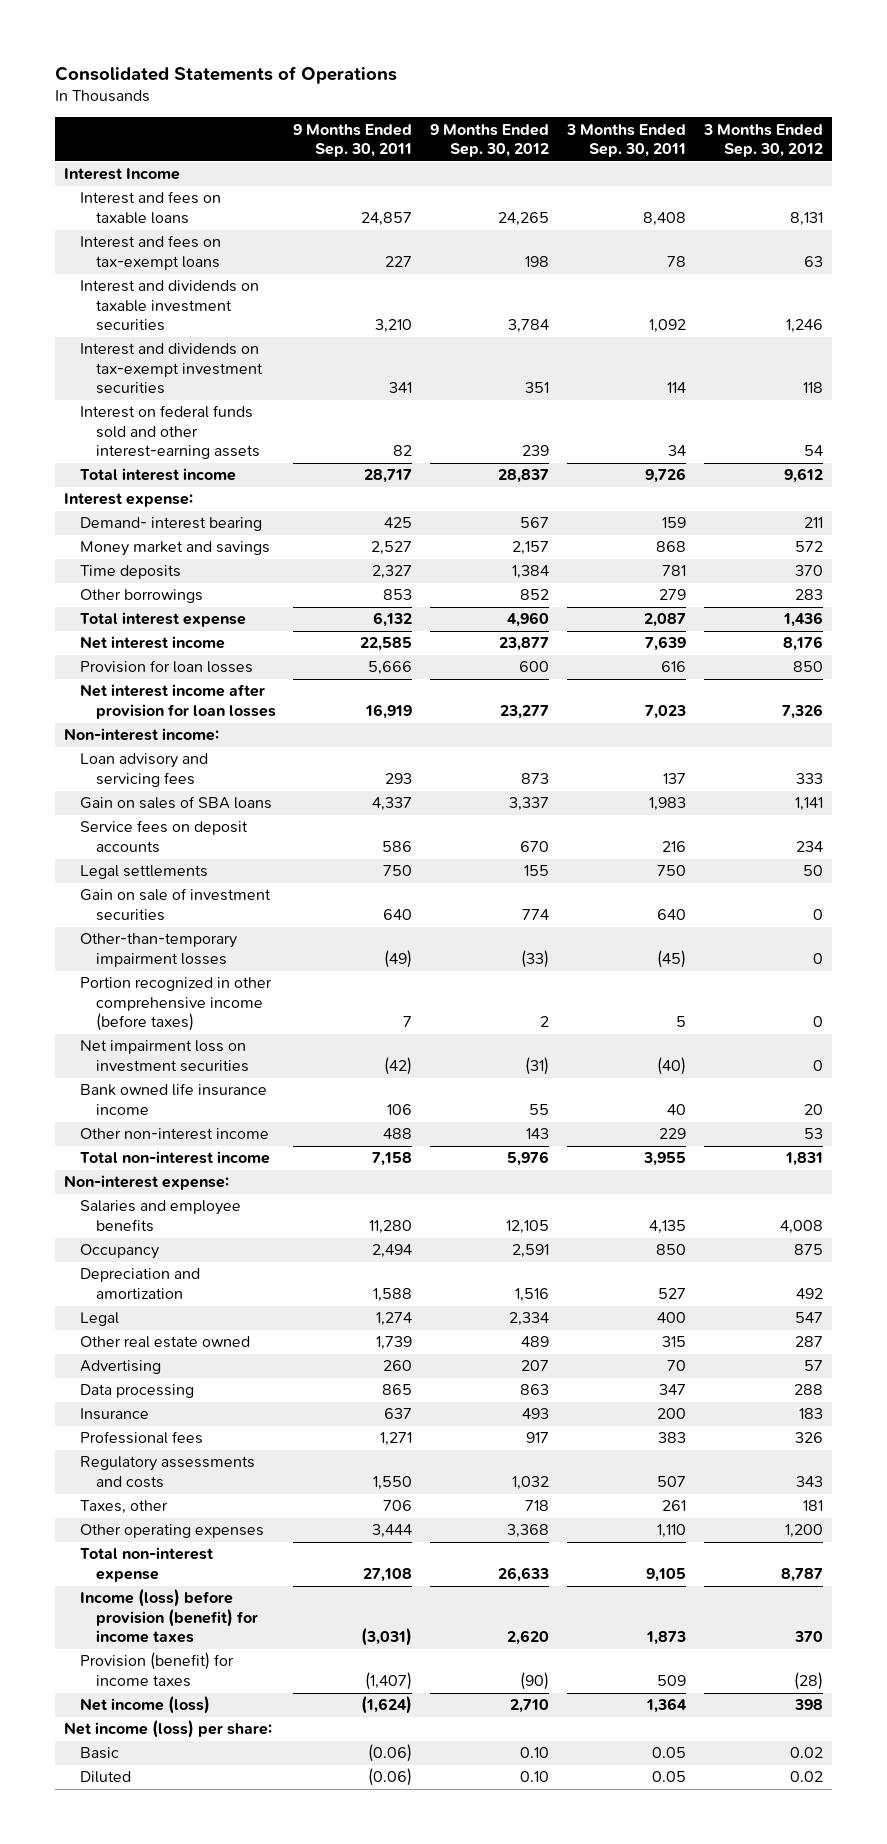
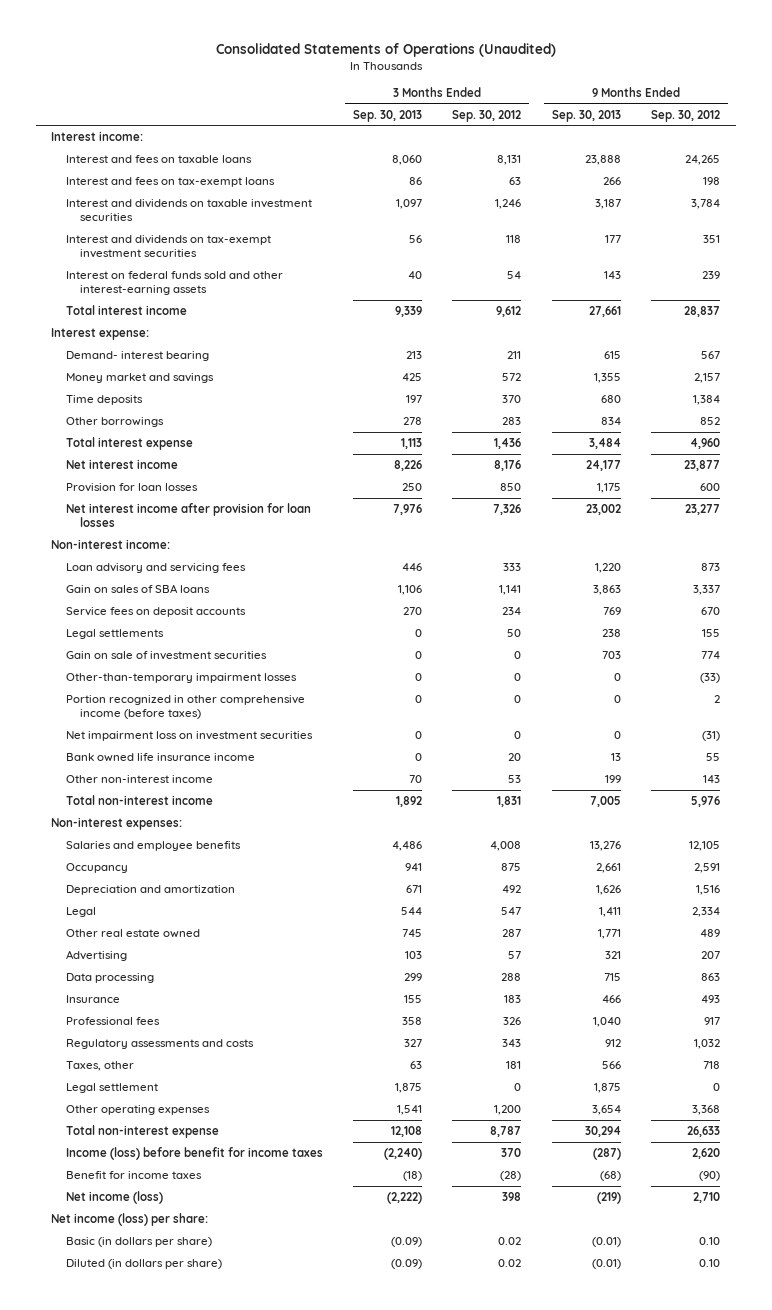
- Consolidated Statements of Operations
+ Consolidated Statements of Operations (Unaudited)
- | 9 Months Ended Sep. 30, 2011 | 9 Months Ended Sep. 30, 2012 | 3 Months Ended Sep. 30, 2011 | 3 Months Ended Sep. 30, 2012
+ | 3 Months Ended Sep. 30, 2013 | 3 Months Ended Sep. 30, 2012 | 9 Months Ended Sep. 30, 2013 | 9 Months Ended Sep. 30, 2012
- Interest Income
+ Interest income:
- Non-interest expense:
+ Non-interest expenses:
+ Legal settlement | 1,875 | 0 | 1,875 | 0
- Income (loss) before provision (benefit) for income taxes | (3,031) | 2,620 | 1,873 | 370
- Provision (benefit) for income taxes | (1,407) | (90) | 509 | (28)
+ Income (loss) before benefit for income taxes | (2,240) | 370 | (287) | 2,620
+ Benefit for income taxes | (18) | (28) | (68) | (90)
- Basic | (0.06) | 0.10 | 0.05 | 0.02
- Diluted | (0.06) | 0.10 | 0.05 | 0.02
+ Basic (in dollars per share) | (0.09) | 0.02 | (0.01) | 0.10
+ Diluted (in dollars per share) | (0.09) | 0.02 | (0.01) | 0.10

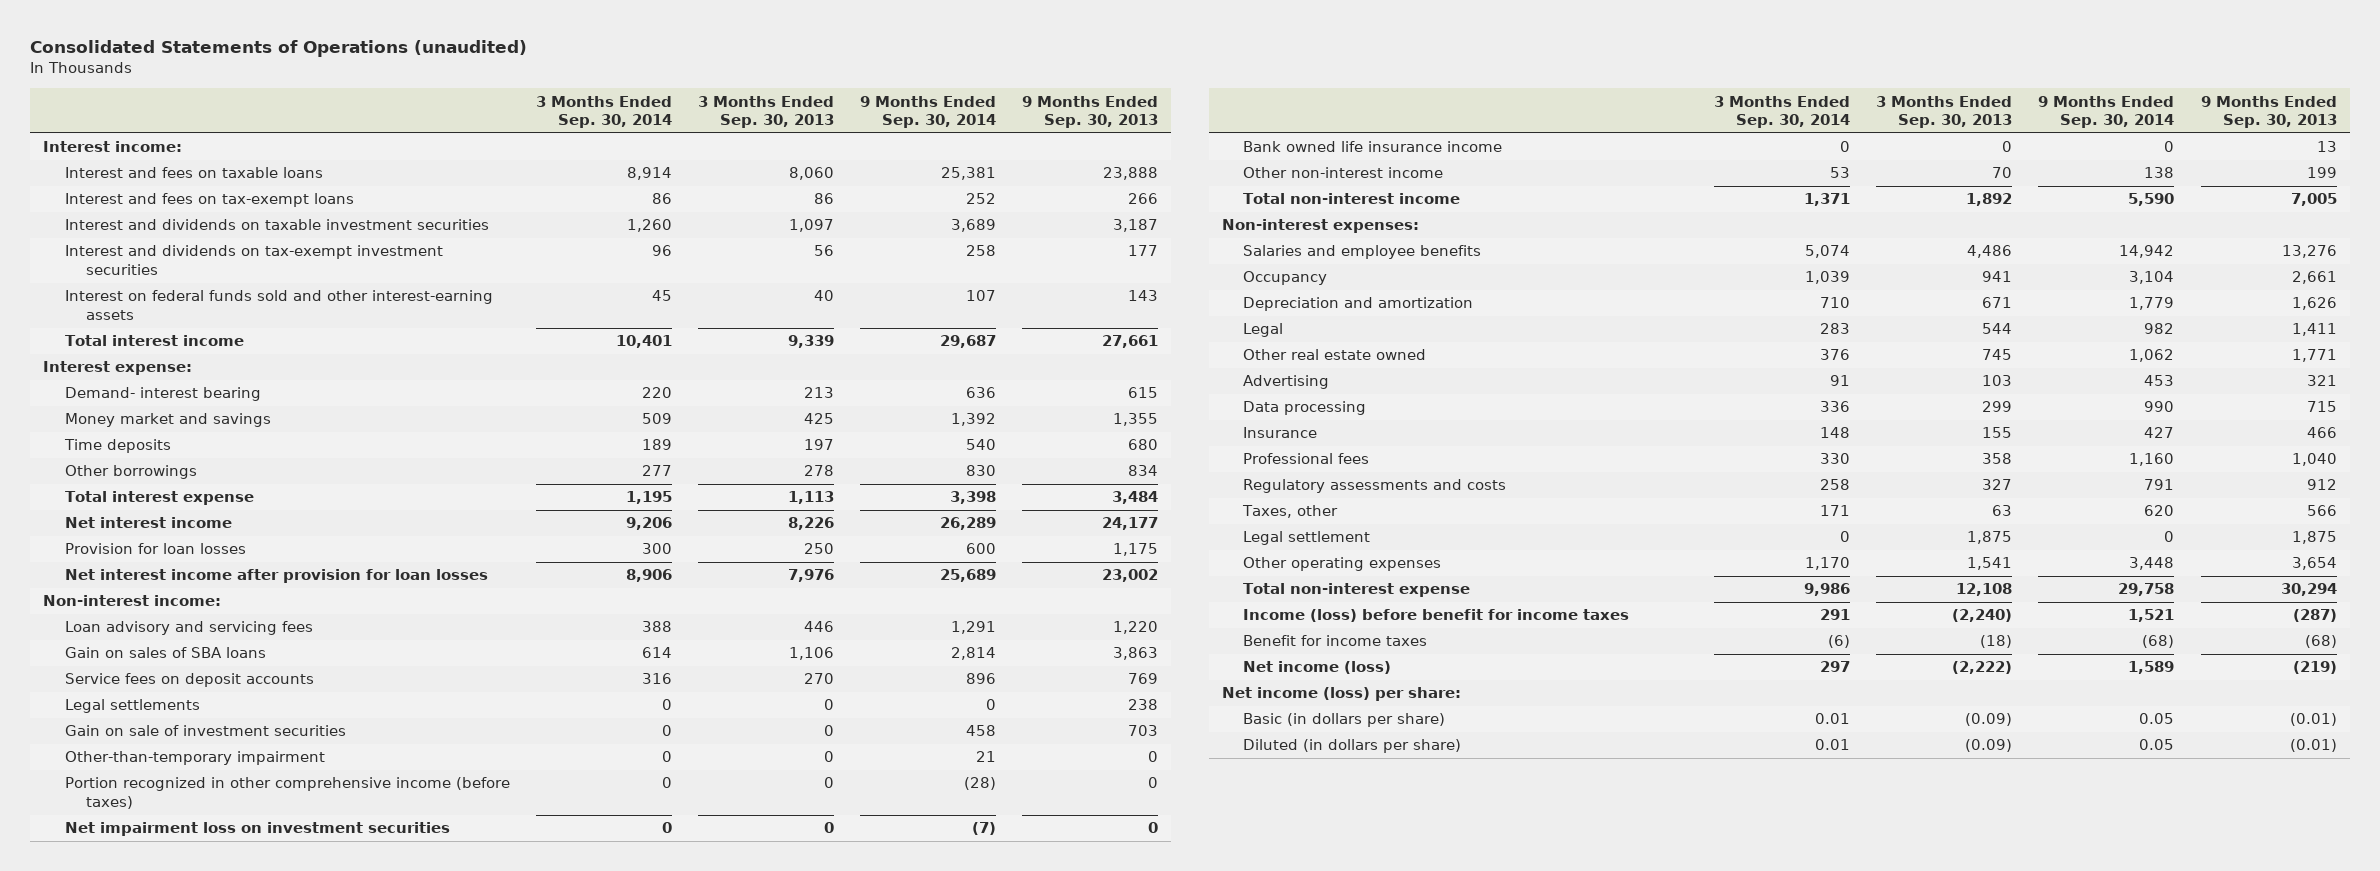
- Consolidated Statements of Operations (Unaudited)
+ Consolidated Statements of Operations (unaudited)
- | 3 Months Ended Sep. 30, 2013 | 3 Months Ended Sep. 30, 2012 | 9 Months Ended Sep. 30, 2013 | 9 Months Ended Sep. 30, 2012
+ | 3 Months Ended Sep. 30, 2014 | 3 Months Ended Sep. 30, 2013 | 9 Months Ended Sep. 30, 2014 | 9 Months Ended Sep. 30, 2013
- Other-than-temporary impairment losses | 0 | 0 | 0 | (33)
+ Other-than-temporary impairment | 0 | 0 | 21 | 0

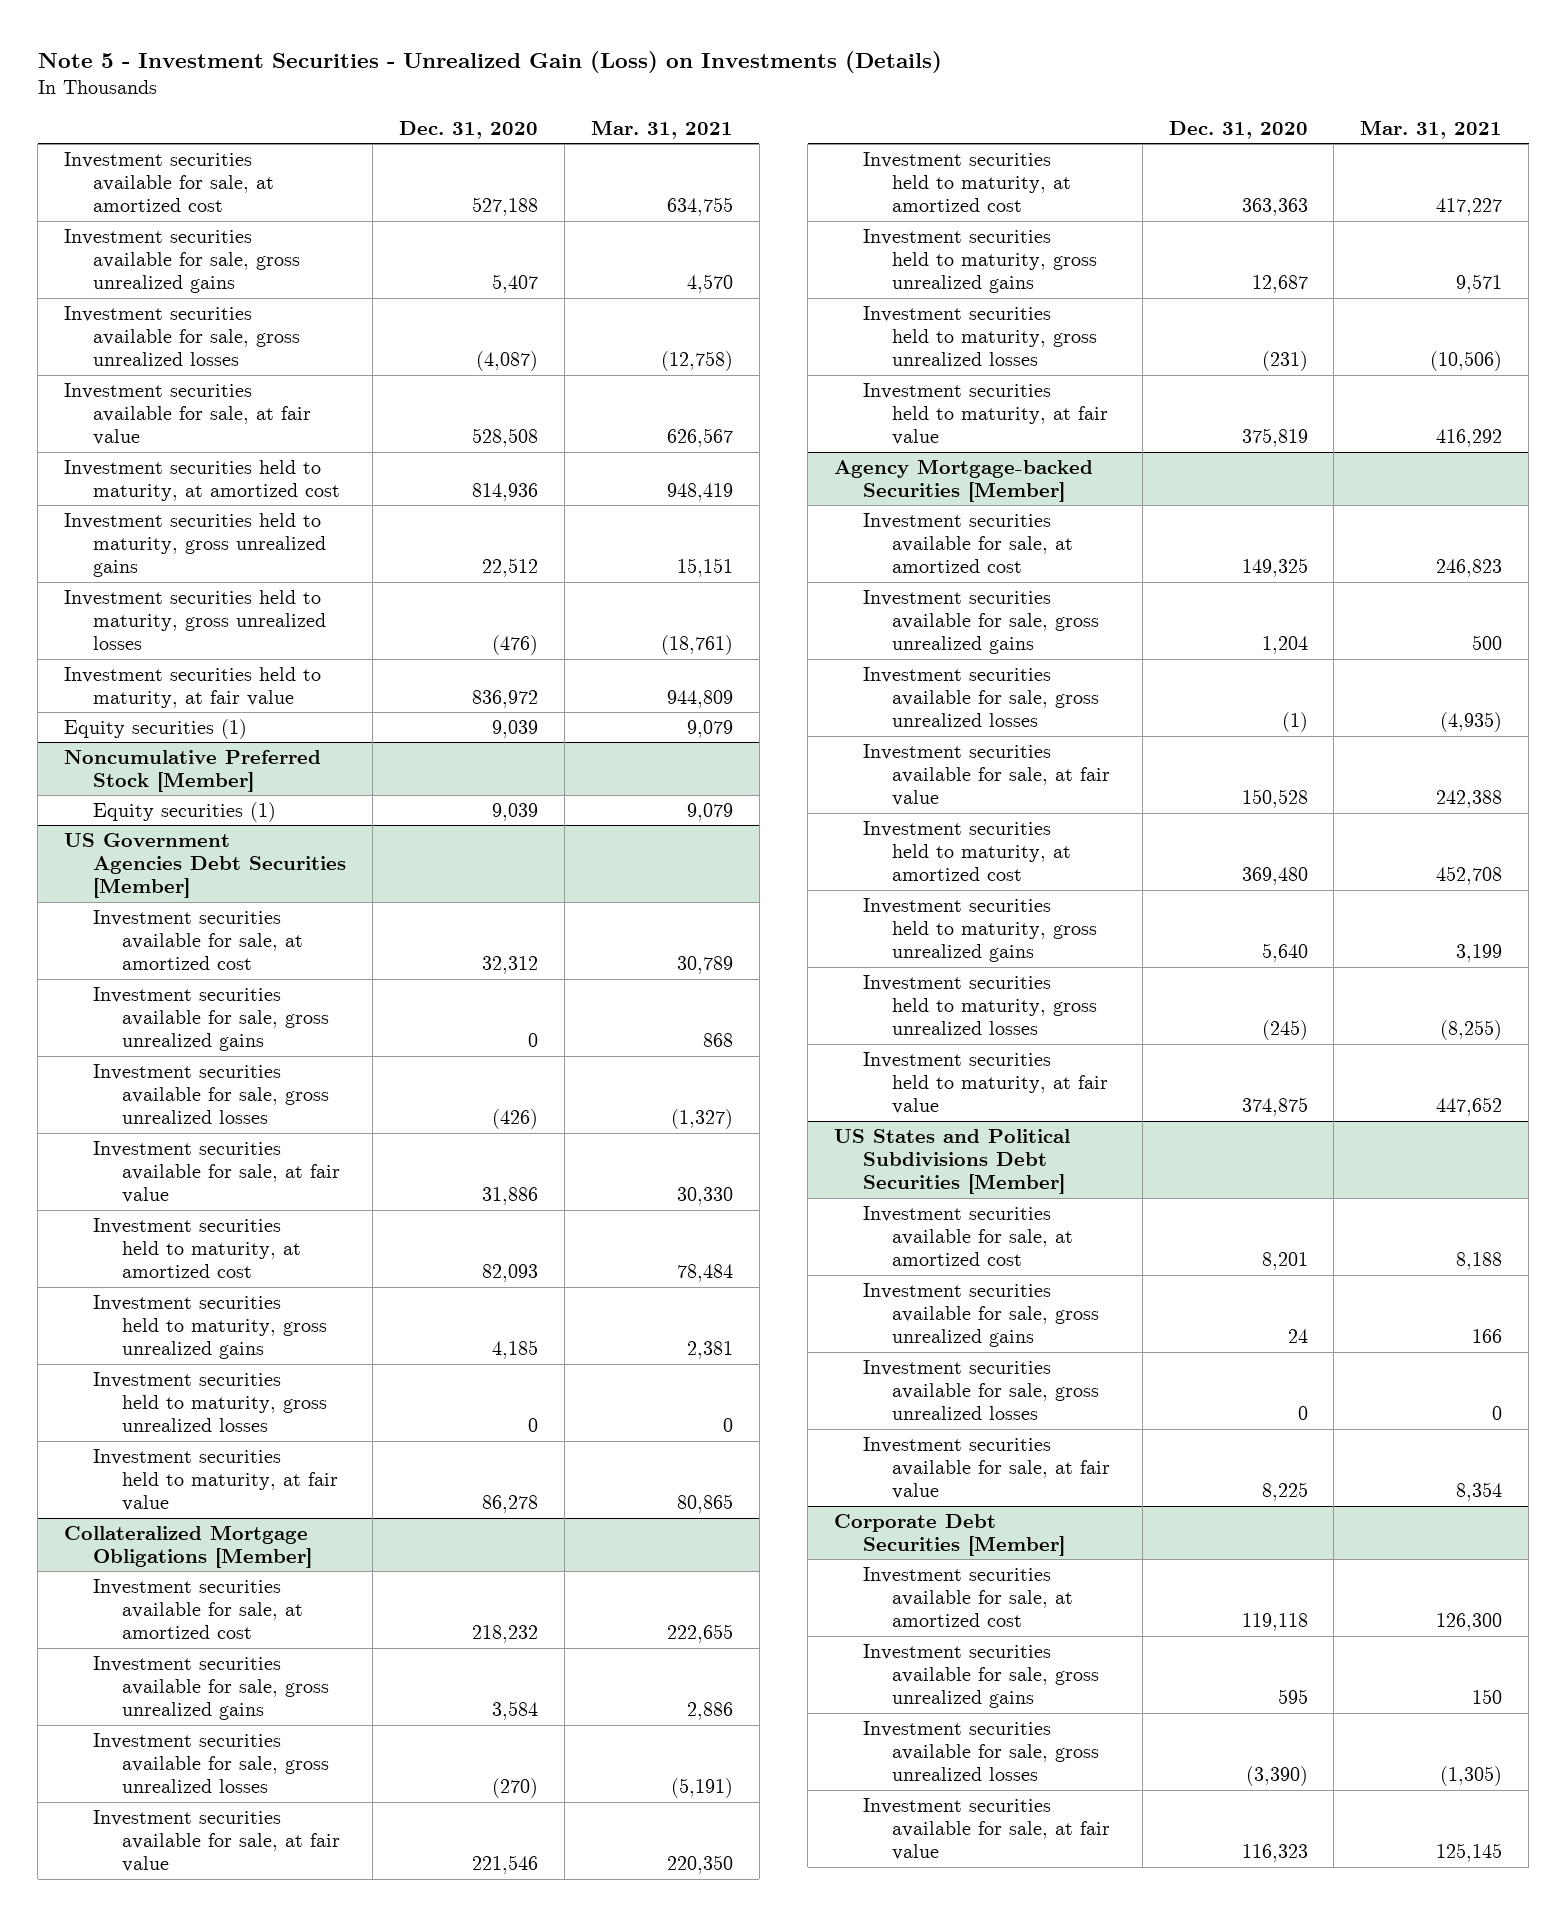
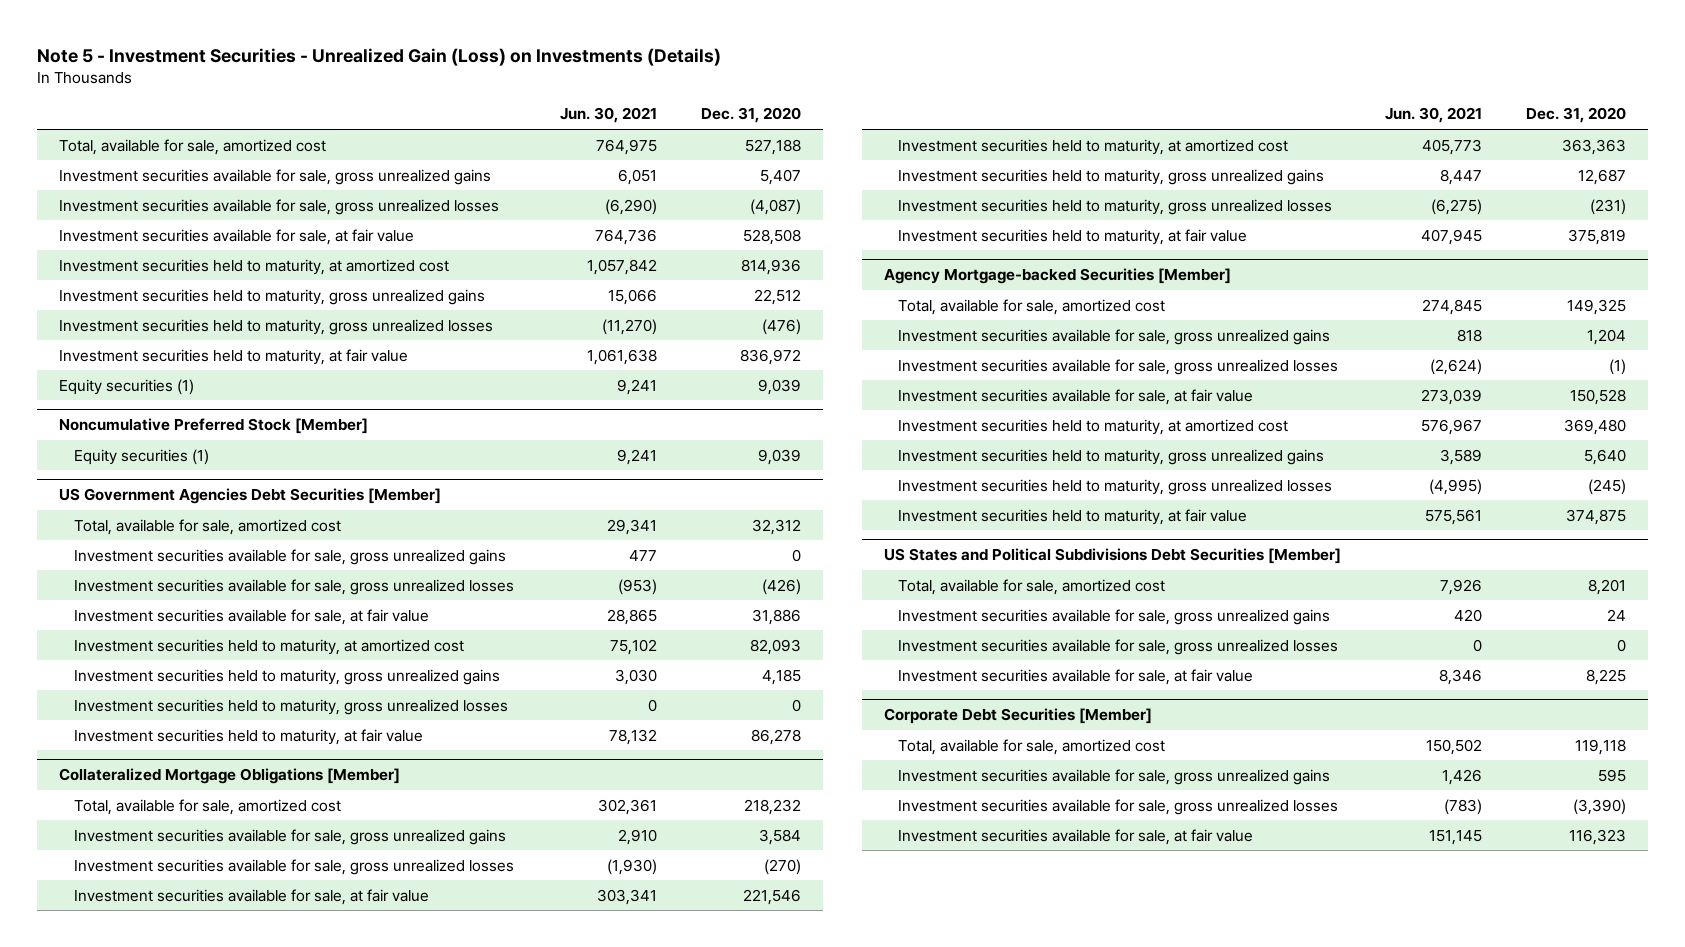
- | Dec. 31, 2020 | Mar. 31, 2021
+ | Jun. 30, 2021 | Dec. 31, 2020
- Investment securities available for sale, at amortized cost | 527,188 | 634,755
+ Total, available for sale, amortized cost | 764,975 | 527,188
@ US Government Agencies Debt Securities [Member]
- Investment securities available for sale, at amortized cost | 32,312 | 30,789
+ Total, available for sale, amortized cost | 29,341 | 32,312
@ Collateralized Mortgage Obligations [Member]
- Investment securities available for sale, at amortized cost | 218,232 | 222,655
+ Total, available for sale, amortized cost | 302,361 | 218,232
@ Agency Mortgage-backed Securities [Member]
- Investment securities available for sale, at amortized cost | 149,325 | 246,823
+ Total, available for sale, amortized cost | 274,845 | 149,325
@ US States and Political Subdivisions Debt Securities [Member]
- Investment securities available for sale, at amortized cost | 8,201 | 8,188
+ Total, available for sale, amortized cost | 7,926 | 8,201
@ Corporate Debt Securities [Member]
- Investment securities available for sale, at amortized cost | 119,118 | 126,300
+ Total, available for sale, amortized cost | 150,502 | 119,118

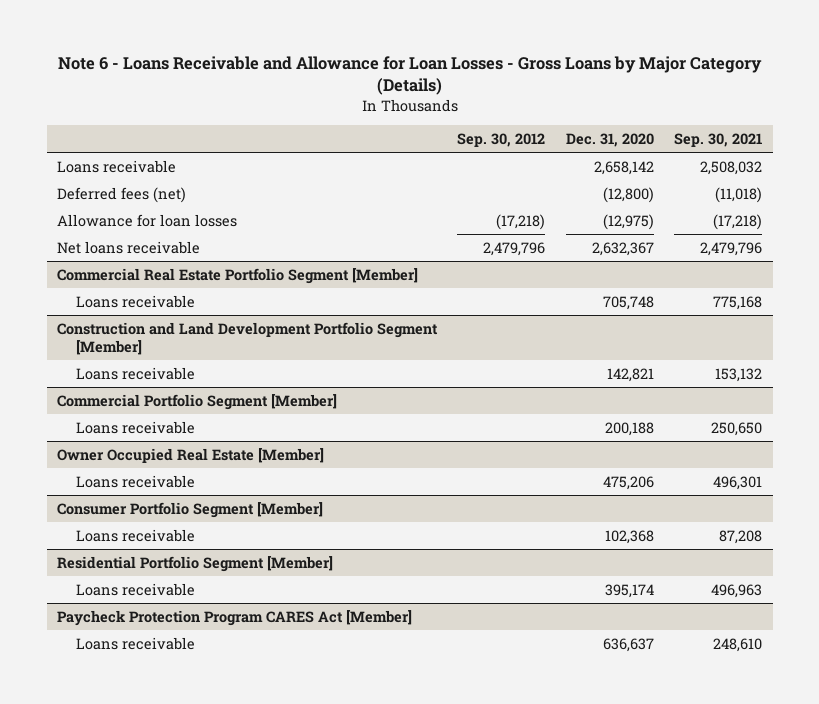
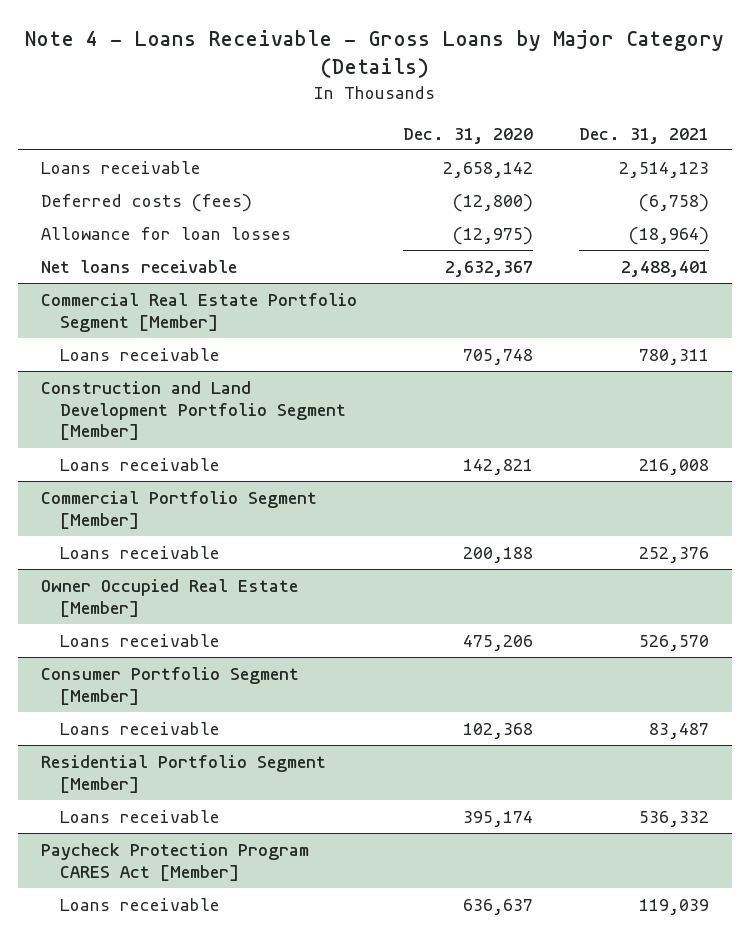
- Note 6 - Loans Receivable and Allowance for Loan Losses - Gross Loans by Major Category (Details)
+ Note 4 - Loans Receivable - Gross Loans by Major Category (Details)
- | Sep. 30, 2012 | Dec. 31, 2020 | Sep. 30, 2021
+ | Dec. 31, 2020 | Dec. 31, 2021
- Deferred fees (net) | | (12,800) | (11,018)
+ Deferred costs (fees) | (12,800) | (6,758)

